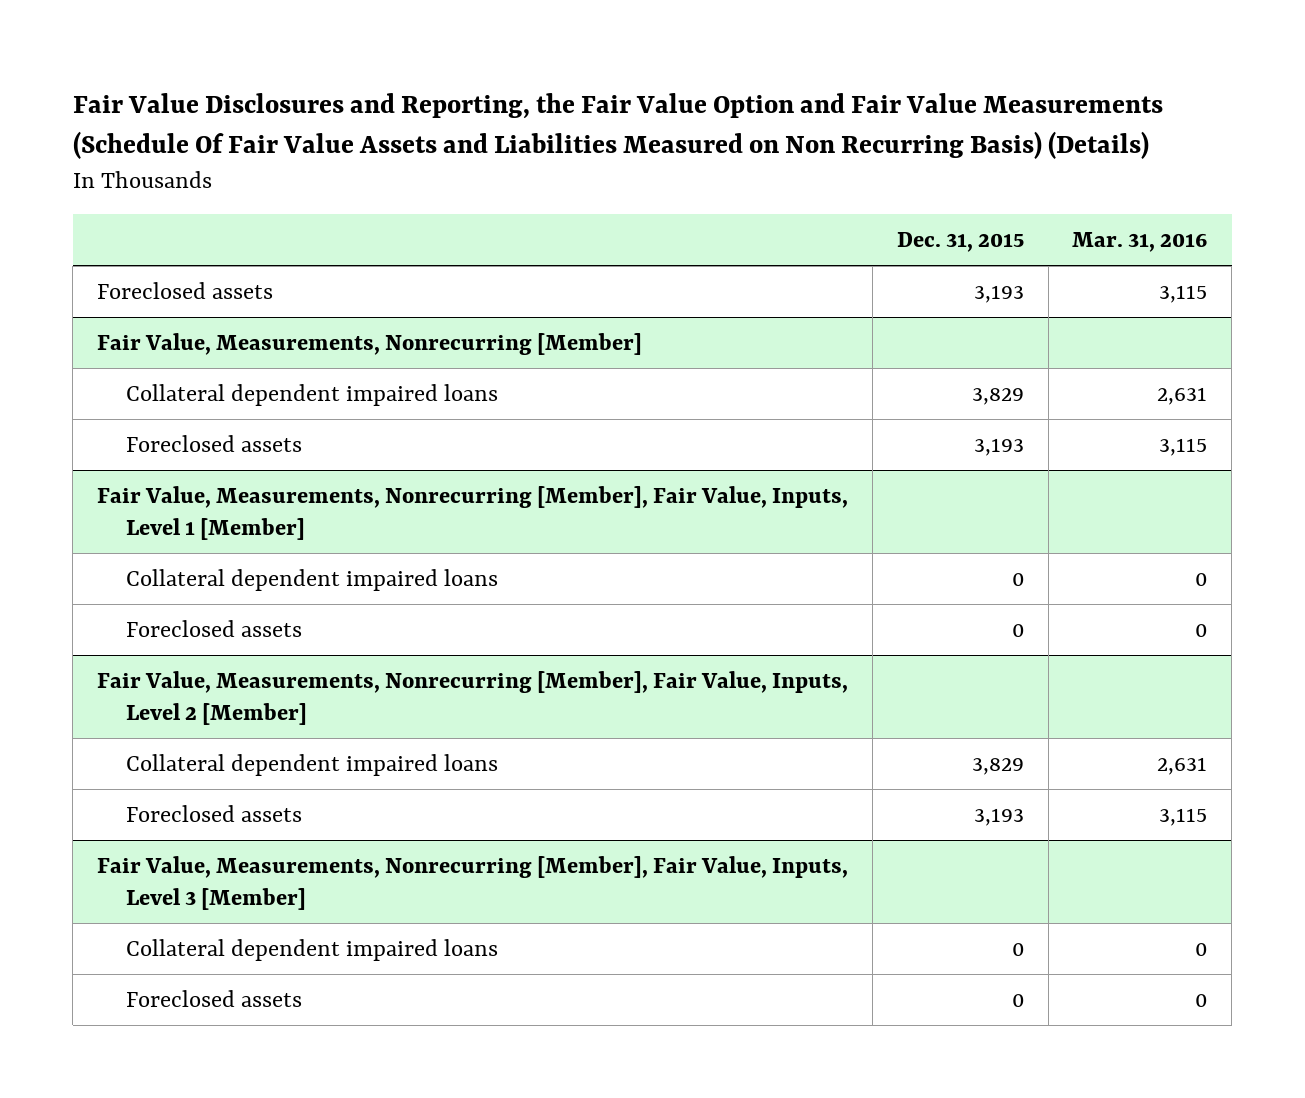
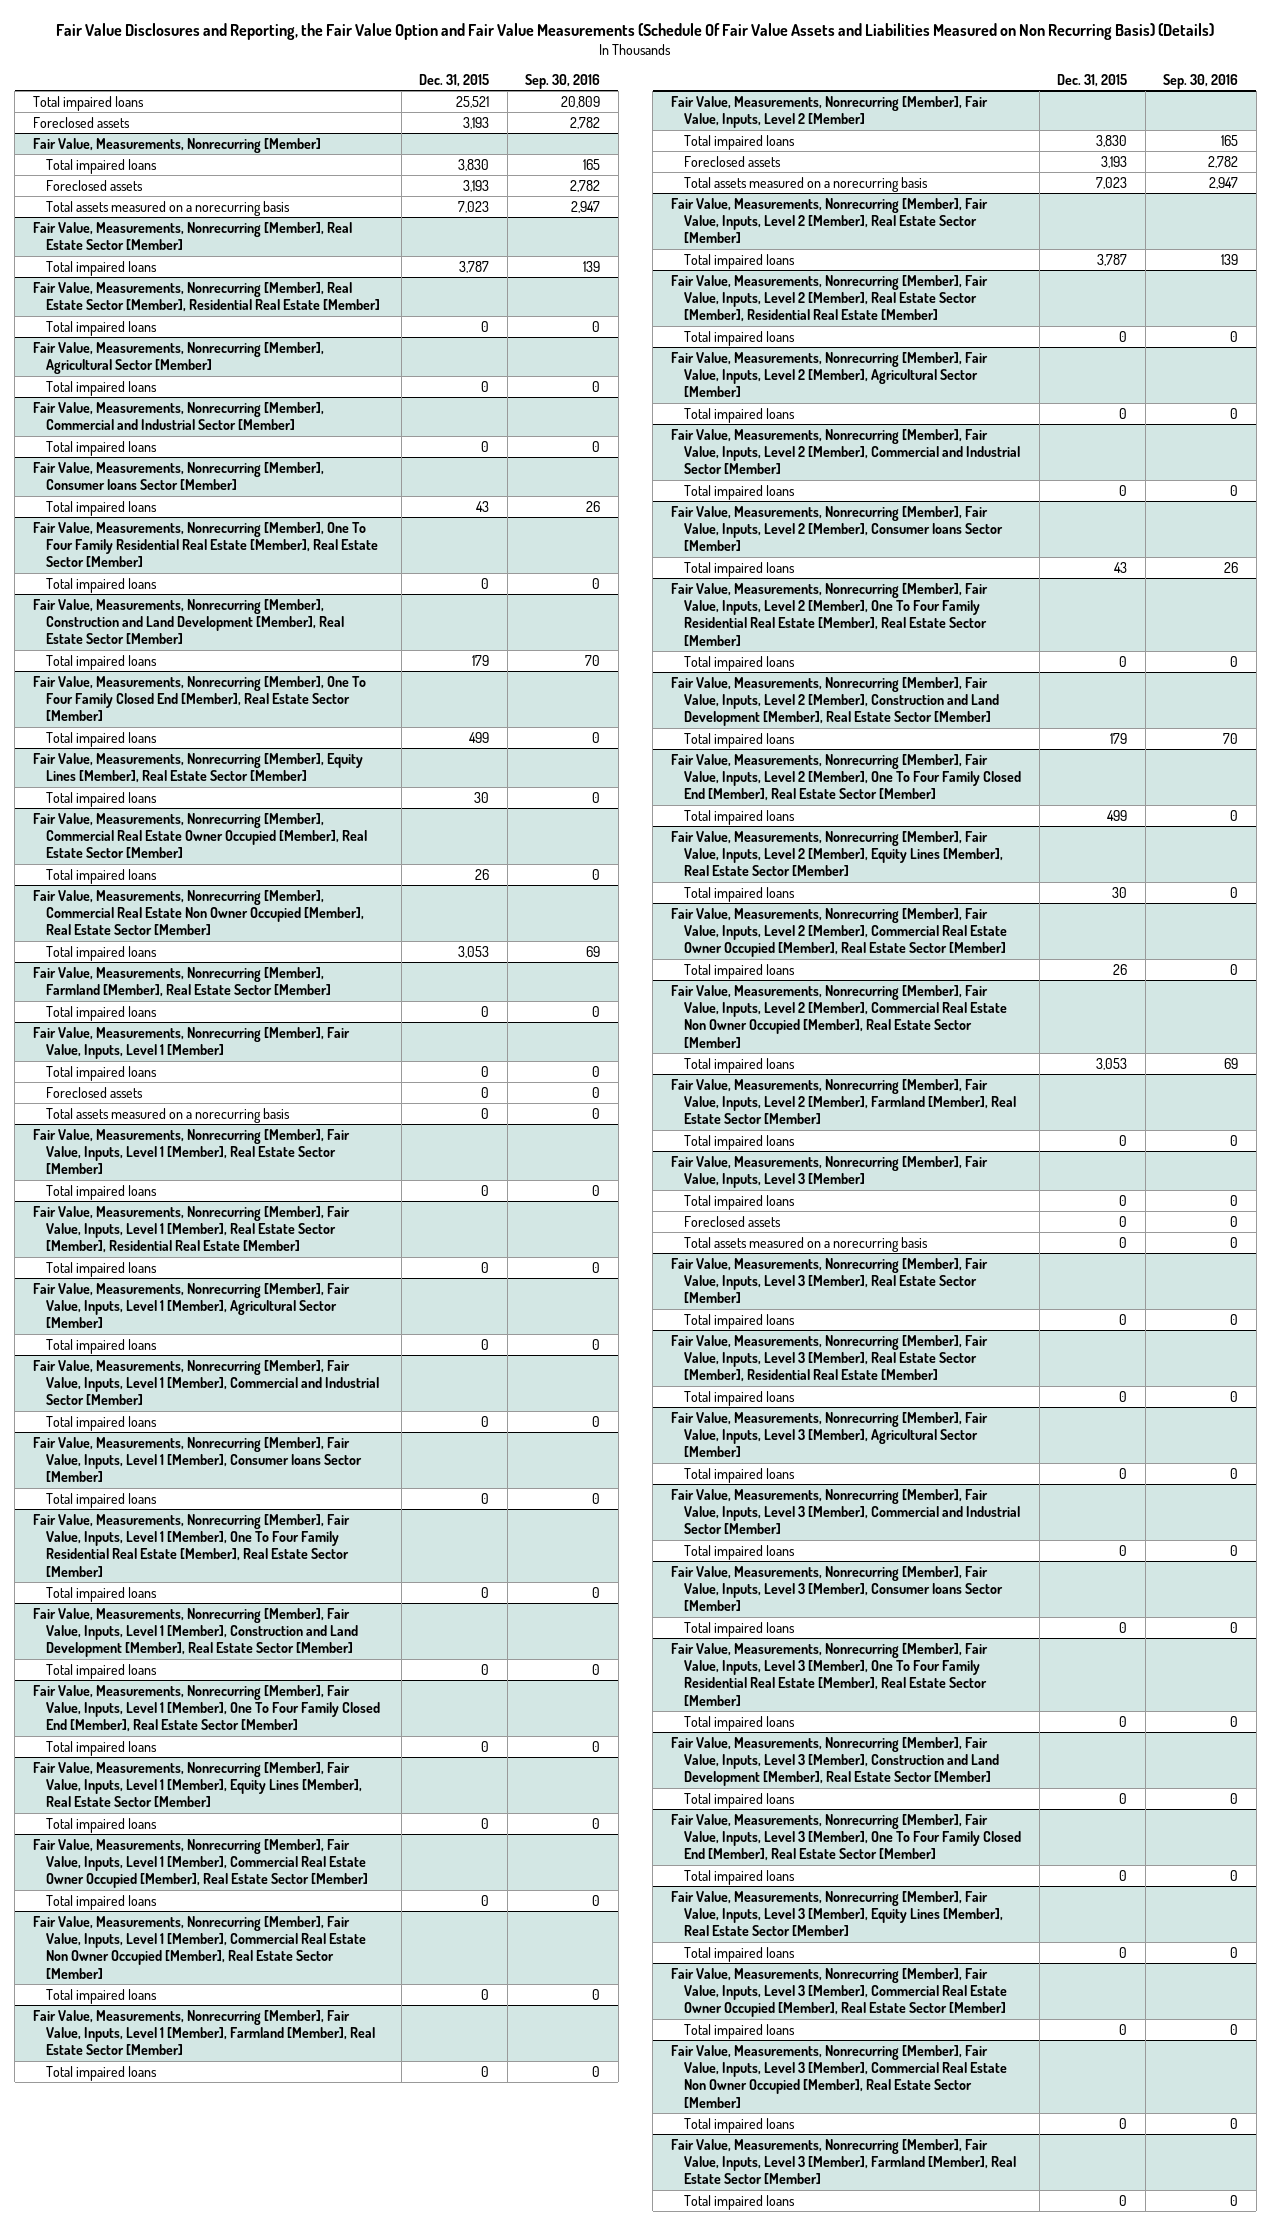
- | Dec. 31, 2015 | Mar. 31, 2016
+ | Dec. 31, 2015 | Sep. 30, 2016
+ Total impaired loans | 25,521 | 20,809
@ Fair Value, Measurements, Nonrecurring [Member]
- Collateral dependent impaired loans | 3,829 | 2,631
+ Total impaired loans | 3,830 | 165
+ Total assets measured on a norecurring basis | 7,023 | 2,947
+ Fair Value, Measurements, Nonrecurring [Member], Real Estate Sector [Member]
+ Total impaired loans | 3,787 | 139
+ Fair Value, Measurements, Nonrecurring [Member], Real Estate Sector [Member], Residential Real Estate [Member]
+ Total impaired loans | 0 | 0
+ Fair Value, Measurements, Nonrecurring [Member], Agricultural Sector [Member]
+ Total impaired loans | 0 | 0
+ Fair Value, Measurements, Nonrecurring [Member], Commercial and Industrial Sector [Member]
+ Total impaired loans | 0 | 0
+ Fair Value, Measurements, Nonrecurring [Member], Consumer loans Sector [Member]
+ Total impaired loans | 43 | 26
+ Fair Value, Measurements, Nonrecurring [Member], One To Four Family Residential Real Estate [Member], Real Estate Sector [Member]
+ Total impaired loans | 0 | 0
+ Fair Value, Measurements, Nonrecurring [Member], Construction and Land Development [Member], Real Estate Sector [Member]
+ Total impaired loans | 179 | 70
+ Fair Value, Measurements, Nonrecurring [Member], One To Four Family Closed End [Member], Real Estate Sector [Member]
+ Total impaired loans | 499 | 0
+ Fair Value, Measurements, Nonrecurring [Member], Equity Lines [Member], Real Estate Sector [Member]
+ Total impaired loans | 30 | 0
+ Fair Value, Measurements, Nonrecurring [Member], Commercial Real Estate Owner Occupied [Member], Real Estate Sector [Member]
+ Total impaired loans | 26 | 0
+ Fair Value, Measurements, Nonrecurring [Member], Commercial Real Estate Non Owner Occupied [Member], Real Estate Sector [Member]
+ Total impaired loans | 3,053 | 69
+ Fair Value, Measurements, Nonrecurring [Member], Farmland [Member], Real Estate Sector [Member]
+ Total impaired loans | 0 | 0
@ Fair Value, Measurements, Nonrecurring [Member], Fair Value, Inputs, Level 1 [Member]
- Collateral dependent impaired loans | 0 | 0
+ Total impaired loans | 0 | 0
+ Total assets measured on a norecurring basis | 0 | 0
+ Fair Value, Measurements, Nonrecurring [Member], Fair Value, Inputs, Level 1 [Member], Real Estate Sector [Member]
+ Total impaired loans | 0 | 0
+ Fair Value, Measurements, Nonrecurring [Member], Fair Value, Inputs, Level 1 [Member], Real Estate Sector [Member], Residential Real Estate [Member]
+ Total impaired loans | 0 | 0
+ Fair Value, Measurements, Nonrecurring [Member], Fair Value, Inputs, Level 1 [Member], Agricultural Sector [Member]
+ Total impaired loans | 0 | 0
+ Fair Value, Measurements, Nonrecurring [Member], Fair Value, Inputs, Level 1 [Member], Commercial and Industrial Sector [Member]
+ Total impaired loans | 0 | 0
+ Fair Value, Measurements, Nonrecurring [Member], Fair Value, Inputs, Level 1 [Member], Consumer loans Sector [Member]
+ Total impaired loans | 0 | 0
+ Fair Value, Measurements, Nonrecurring [Member], Fair Value, Inputs, Level 1 [Member], One To Four Family Residential Real Estate [Member], Real Estate Sector [Member]
+ Total impaired loans | 0 | 0
+ Fair Value, Measurements, Nonrecurring [Member], Fair Value, Inputs, Level 1 [Member], Construction and Land Development [Member], Real Estate Sector [Member]
+ Total impaired loans | 0 | 0
+ Fair Value, Measurements, Nonrecurring [Member], Fair Value, Inputs, Level 1 [Member], One To Four Family Closed End [Member], Real Estate Sector [Member]
+ Total impaired loans | 0 | 0
+ Fair Value, Measurements, Nonrecurring [Member], Fair Value, Inputs, Level 1 [Member], Equity Lines [Member], Real Estate Sector [Member]
+ Total impaired loans | 0 | 0
+ Fair Value, Measurements, Nonrecurring [Member], Fair Value, Inputs, Level 1 [Member], Commercial Real Estate Owner Occupied [Member], Real Estate Sector [Member]
+ Total impaired loans | 0 | 0
+ Fair Value, Measurements, Nonrecurring [Member], Fair Value, Inputs, Level 1 [Member], Commercial Real Estate Non Owner Occupied [Member], Real Estate Sector [Member]
+ Total impaired loans | 0 | 0
+ Fair Value, Measurements, Nonrecurring [Member], Fair Value, Inputs, Level 1 [Member], Farmland [Member], Real Estate Sector [Member]
+ Total impaired loans | 0 | 0
@ Fair Value, Measurements, Nonrecurring [Member], Fair Value, Inputs, Level 2 [Member]
- Collateral dependent impaired loans | 3,829 | 2,631
+ Total impaired loans | 3,830 | 165
+ Total assets measured on a norecurring basis | 7,023 | 2,947
+ Fair Value, Measurements, Nonrecurring [Member], Fair Value, Inputs, Level 2 [Member], Real Estate Sector [Member]
+ Total impaired loans | 3,787 | 139
+ Fair Value, Measurements, Nonrecurring [Member], Fair Value, Inputs, Level 2 [Member], Real Estate Sector [Member], Residential Real Estate [Member]
+ Total impaired loans | 0 | 0
+ Fair Value, Measurements, Nonrecurring [Member], Fair Value, Inputs, Level 2 [Member], Agricultural Sector [Member]
+ Total impaired loans | 0 | 0
+ Fair Value, Measurements, Nonrecurring [Member], Fair Value, Inputs, Level 2 [Member], Commercial and Industrial Sector [Member]
+ Total impaired loans | 0 | 0
+ Fair Value, Measurements, Nonrecurring [Member], Fair Value, Inputs, Level 2 [Member], Consumer loans Sector [Member]
+ Total impaired loans | 43 | 26
+ Fair Value, Measurements, Nonrecurring [Member], Fair Value, Inputs, Level 2 [Member], One To Four Family Residential Real Estate [Member], Real Estate Sector [Member]
+ Total impaired loans | 0 | 0
+ Fair Value, Measurements, Nonrecurring [Member], Fair Value, Inputs, Level 2 [Member], Construction and Land Development [Member], Real Estate Sector [Member]
+ Total impaired loans | 179 | 70
+ Fair Value, Measurements, Nonrecurring [Member], Fair Value, Inputs, Level 2 [Member], One To Four Family Closed End [Member], Real Estate Sector [Member]
+ Total impaired loans | 499 | 0
+ Fair Value, Measurements, Nonrecurring [Member], Fair Value, Inputs, Level 2 [Member], Equity Lines [Member], Real Estate Sector [Member]
+ Total impaired loans | 30 | 0
+ Fair Value, Measurements, Nonrecurring [Member], Fair Value, Inputs, Level 2 [Member], Commercial Real Estate Owner Occupied [Member], Real Estate Sector [Member]
+ Total impaired loans | 26 | 0
+ Fair Value, Measurements, Nonrecurring [Member], Fair Value, Inputs, Level 2 [Member], Commercial Real Estate Non Owner Occupied [Member], Real Estate Sector [Member]
+ Total impaired loans | 3,053 | 69
+ Fair Value, Measurements, Nonrecurring [Member], Fair Value, Inputs, Level 2 [Member], Farmland [Member], Real Estate Sector [Member]
+ Total impaired loans | 0 | 0
@ Fair Value, Measurements, Nonrecurring [Member], Fair Value, Inputs, Level 3 [Member]
- Collateral dependent impaired loans | 0 | 0
+ Total impaired loans | 0 | 0
+ Total assets measured on a norecurring basis | 0 | 0
+ Fair Value, Measurements, Nonrecurring [Member], Fair Value, Inputs, Level 3 [Member], Real Estate Sector [Member]
+ Total impaired loans | 0 | 0
+ Fair Value, Measurements, Nonrecurring [Member], Fair Value, Inputs, Level 3 [Member], Real Estate Sector [Member], Residential Real Estate [Member]
+ Total impaired loans | 0 | 0
+ Fair Value, Measurements, Nonrecurring [Member], Fair Value, Inputs, Level 3 [Member], Agricultural Sector [Member]
+ Total impaired loans | 0 | 0
+ Fair Value, Measurements, Nonrecurring [Member], Fair Value, Inputs, Level 3 [Member], Commercial and Industrial Sector [Member]
+ Total impaired loans | 0 | 0
+ Fair Value, Measurements, Nonrecurring [Member], Fair Value, Inputs, Level 3 [Member], Consumer loans Sector [Member]
+ Total impaired loans | 0 | 0
+ Fair Value, Measurements, Nonrecurring [Member], Fair Value, Inputs, Level 3 [Member], One To Four Family Residential Real Estate [Member], Real Estate Sector [Member]
+ Total impaired loans | 0 | 0
+ Fair Value, Measurements, Nonrecurring [Member], Fair Value, Inputs, Level 3 [Member], Construction and Land Development [Member], Real Estate Sector [Member]
+ Total impaired loans | 0 | 0
+ Fair Value, Measurements, Nonrecurring [Member], Fair Value, Inputs, Level 3 [Member], One To Four Family Closed End [Member], Real Estate Sector [Member]
+ Total impaired loans | 0 | 0
+ Fair Value, Measurements, Nonrecurring [Member], Fair Value, Inputs, Level 3 [Member], Equity Lines [Member], Real Estate Sector [Member]
+ Total impaired loans | 0 | 0
+ Fair Value, Measurements, Nonrecurring [Member], Fair Value, Inputs, Level 3 [Member], Commercial Real Estate Owner Occupied [Member], Real Estate Sector [Member]
+ Total impaired loans | 0 | 0
+ Fair Value, Measurements, Nonrecurring [Member], Fair Value, Inputs, Level 3 [Member], Commercial Real Estate Non Owner Occupied [Member], Real Estate Sector [Member]
+ Total impaired loans | 0 | 0
+ Fair Value, Measurements, Nonrecurring [Member], Fair Value, Inputs, Level 3 [Member], Farmland [Member], Real Estate Sector [Member]
+ Total impaired loans | 0 | 0

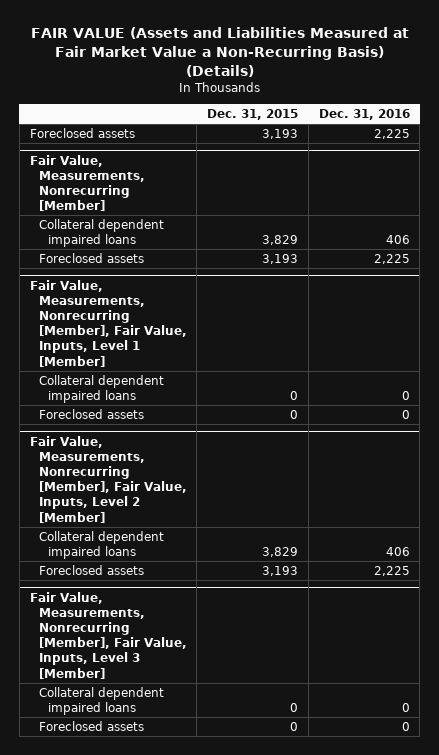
- Fair Value Disclosures and Reporting, the Fair Value Option and Fair Value Measurements (Schedule Of Fair Value Assets and Liabilities Measured on Non Recurring Basis) (Details)
+ FAIR VALUE (Assets and Liabilities Measured at Fair Market Value a Non-Recurring Basis) (Details)
- | Dec. 31, 2015 | Sep. 30, 2016
+ | Dec. 31, 2015 | Dec. 31, 2016
- Total impaired loans | 25,521 | 20,809
@ Fair Value, Measurements, Nonrecurring [Member]
- Total impaired loans | 3,830 | 165
+ Collateral dependent impaired loans | 3,829 | 406
- Total assets measured on a norecurring basis | 7,023 | 2,947
- Fair Value, Measurements, Nonrecurring [Member], Real Estate Sector [Member]
- Total impaired loans | 3,787 | 139
- Fair Value, Measurements, Nonrecurring [Member], Real Estate Sector [Member], Residential Real Estate [Member]
- Total impaired loans | 0 | 0
- Fair Value, Measurements, Nonrecurring [Member], Agricultural Sector [Member]
- Total impaired loans | 0 | 0
- Fair Value, Measurements, Nonrecurring [Member], Commercial and Industrial Sector [Member]
- Total impaired loans | 0 | 0
- Fair Value, Measurements, Nonrecurring [Member], Consumer loans Sector [Member]
- Total impaired loans | 43 | 26
- Fair Value, Measurements, Nonrecurring [Member], One To Four Family Residential Real Estate [Member], Real Estate Sector [Member]
- Total impaired loans | 0 | 0
- Fair Value, Measurements, Nonrecurring [Member], Construction and Land Development [Member], Real Estate Sector [Member]
- Total impaired loans | 179 | 70
- Fair Value, Measurements, Nonrecurring [Member], One To Four Family Closed End [Member], Real Estate Sector [Member]
- Total impaired loans | 499 | 0
- Fair Value, Measurements, Nonrecurring [Member], Equity Lines [Member], Real Estate Sector [Member]
- Total impaired loans | 30 | 0
- Fair Value, Measurements, Nonrecurring [Member], Commercial Real Estate Owner Occupied [Member], Real Estate Sector [Member]
- Total impaired loans | 26 | 0
- Fair Value, Measurements, Nonrecurring [Member], Commercial Real Estate Non Owner Occupied [Member], Real Estate Sector [Member]
- Total impaired loans | 3,053 | 69
- Fair Value, Measurements, Nonrecurring [Member], Farmland [Member], Real Estate Sector [Member]
- Total impaired loans | 0 | 0
@ Fair Value, Measurements, Nonrecurring [Member], Fair Value, Inputs, Level 1 [Member]
- Total impaired loans | 0 | 0
+ Collateral dependent impaired loans | 0 | 0
- Total assets measured on a norecurring basis | 0 | 0
- Fair Value, Measurements, Nonrecurring [Member], Fair Value, Inputs, Level 1 [Member], Real Estate Sector [Member]
- Total impaired loans | 0 | 0
- Fair Value, Measurements, Nonrecurring [Member], Fair Value, Inputs, Level 1 [Member], Real Estate Sector [Member], Residential Real Estate [Member]
- Total impaired loans | 0 | 0
- Fair Value, Measurements, Nonrecurring [Member], Fair Value, Inputs, Level 1 [Member], Agricultural Sector [Member]
- Total impaired loans | 0 | 0
- Fair Value, Measurements, Nonrecurring [Member], Fair Value, Inputs, Level 1 [Member], Commercial and Industrial Sector [Member]
- Total impaired loans | 0 | 0
- Fair Value, Measurements, Nonrecurring [Member], Fair Value, Inputs, Level 1 [Member], Consumer loans Sector [Member]
- Total impaired loans | 0 | 0
- Fair Value, Measurements, Nonrecurring [Member], Fair Value, Inputs, Level 1 [Member], One To Four Family Residential Real Estate [Member], Real Estate Sector [Member]
- Total impaired loans | 0 | 0
- Fair Value, Measurements, Nonrecurring [Member], Fair Value, Inputs, Level 1 [Member], Construction and Land Development [Member], Real Estate Sector [Member]
- Total impaired loans | 0 | 0
- Fair Value, Measurements, Nonrecurring [Member], Fair Value, Inputs, Level 1 [Member], One To Four Family Closed End [Member], Real Estate Sector [Member]
- Total impaired loans | 0 | 0
- Fair Value, Measurements, Nonrecurring [Member], Fair Value, Inputs, Level 1 [Member], Equity Lines [Member], Real Estate Sector [Member]
- Total impaired loans | 0 | 0
- Fair Value, Measurements, Nonrecurring [Member], Fair Value, Inputs, Level 1 [Member], Commercial Real Estate Owner Occupied [Member], Real Estate Sector [Member]
- Total impaired loans | 0 | 0
- Fair Value, Measurements, Nonrecurring [Member], Fair Value, Inputs, Level 1 [Member], Commercial Real Estate Non Owner Occupied [Member], Real Estate Sector [Member]
- Total impaired loans | 0 | 0
- Fair Value, Measurements, Nonrecurring [Member], Fair Value, Inputs, Level 1 [Member], Farmland [Member], Real Estate Sector [Member]
- Total impaired loans | 0 | 0
@ Fair Value, Measurements, Nonrecurring [Member], Fair Value, Inputs, Level 2 [Member]
- Total impaired loans | 3,830 | 165
+ Collateral dependent impaired loans | 3,829 | 406
- Total assets measured on a norecurring basis | 7,023 | 2,947
- Fair Value, Measurements, Nonrecurring [Member], Fair Value, Inputs, Level 2 [Member], Real Estate Sector [Member]
- Total impaired loans | 3,787 | 139
- Fair Value, Measurements, Nonrecurring [Member], Fair Value, Inputs, Level 2 [Member], Real Estate Sector [Member], Residential Real Estate [Member]
- Total impaired loans | 0 | 0
- Fair Value, Measurements, Nonrecurring [Member], Fair Value, Inputs, Level 2 [Member], Agricultural Sector [Member]
- Total impaired loans | 0 | 0
- Fair Value, Measurements, Nonrecurring [Member], Fair Value, Inputs, Level 2 [Member], Commercial and Industrial Sector [Member]
- Total impaired loans | 0 | 0
- Fair Value, Measurements, Nonrecurring [Member], Fair Value, Inputs, Level 2 [Member], Consumer loans Sector [Member]
- Total impaired loans | 43 | 26
- Fair Value, Measurements, Nonrecurring [Member], Fair Value, Inputs, Level 2 [Member], One To Four Family Residential Real Estate [Member], Real Estate Sector [Member]
- Total impaired loans | 0 | 0
- Fair Value, Measurements, Nonrecurring [Member], Fair Value, Inputs, Level 2 [Member], Construction and Land Development [Member], Real Estate Sector [Member]
- Total impaired loans | 179 | 70
- Fair Value, Measurements, Nonrecurring [Member], Fair Value, Inputs, Level 2 [Member], One To Four Family Closed End [Member], Real Estate Sector [Member]
- Total impaired loans | 499 | 0
- Fair Value, Measurements, Nonrecurring [Member], Fair Value, Inputs, Level 2 [Member], Equity Lines [Member], Real Estate Sector [Member]
- Total impaired loans | 30 | 0
- Fair Value, Measurements, Nonrecurring [Member], Fair Value, Inputs, Level 2 [Member], Commercial Real Estate Owner Occupied [Member], Real Estate Sector [Member]
- Total impaired loans | 26 | 0
- Fair Value, Measurements, Nonrecurring [Member], Fair Value, Inputs, Level 2 [Member], Commercial Real Estate Non Owner Occupied [Member], Real Estate Sector [Member]
- Total impaired loans | 3,053 | 69
- Fair Value, Measurements, Nonrecurring [Member], Fair Value, Inputs, Level 2 [Member], Farmland [Member], Real Estate Sector [Member]
- Total impaired loans | 0 | 0
@ Fair Value, Measurements, Nonrecurring [Member], Fair Value, Inputs, Level 3 [Member]
- Total impaired loans | 0 | 0
+ Collateral dependent impaired loans | 0 | 0
- Total assets measured on a norecurring basis | 0 | 0
- Fair Value, Measurements, Nonrecurring [Member], Fair Value, Inputs, Level 3 [Member], Real Estate Sector [Member]
- Total impaired loans | 0 | 0
- Fair Value, Measurements, Nonrecurring [Member], Fair Value, Inputs, Level 3 [Member], Real Estate Sector [Member], Residential Real Estate [Member]
- Total impaired loans | 0 | 0
- Fair Value, Measurements, Nonrecurring [Member], Fair Value, Inputs, Level 3 [Member], Agricultural Sector [Member]
- Total impaired loans | 0 | 0
- Fair Value, Measurements, Nonrecurring [Member], Fair Value, Inputs, Level 3 [Member], Commercial and Industrial Sector [Member]
- Total impaired loans | 0 | 0
- Fair Value, Measurements, Nonrecurring [Member], Fair Value, Inputs, Level 3 [Member], Consumer loans Sector [Member]
- Total impaired loans | 0 | 0
- Fair Value, Measurements, Nonrecurring [Member], Fair Value, Inputs, Level 3 [Member], One To Four Family Residential Real Estate [Member], Real Estate Sector [Member]
- Total impaired loans | 0 | 0
- Fair Value, Measurements, Nonrecurring [Member], Fair Value, Inputs, Level 3 [Member], Construction and Land Development [Member], Real Estate Sector [Member]
- Total impaired loans | 0 | 0
- Fair Value, Measurements, Nonrecurring [Member], Fair Value, Inputs, Level 3 [Member], One To Four Family Closed End [Member], Real Estate Sector [Member]
- Total impaired loans | 0 | 0
- Fair Value, Measurements, Nonrecurring [Member], Fair Value, Inputs, Level 3 [Member], Equity Lines [Member], Real Estate Sector [Member]
- Total impaired loans | 0 | 0
- Fair Value, Measurements, Nonrecurring [Member], Fair Value, Inputs, Level 3 [Member], Commercial Real Estate Owner Occupied [Member], Real Estate Sector [Member]
- Total impaired loans | 0 | 0
- Fair Value, Measurements, Nonrecurring [Member], Fair Value, Inputs, Level 3 [Member], Commercial Real Estate Non Owner Occupied [Member], Real Estate Sector [Member]
- Total impaired loans | 0 | 0
- Fair Value, Measurements, Nonrecurring [Member], Fair Value, Inputs, Level 3 [Member], Farmland [Member], Real Estate Sector [Member]
- Total impaired loans | 0 | 0

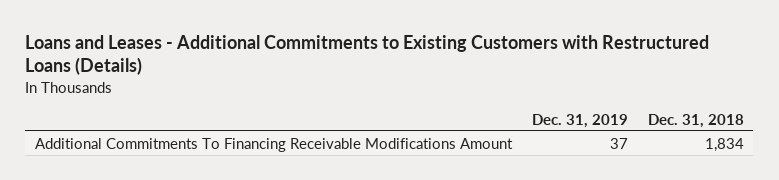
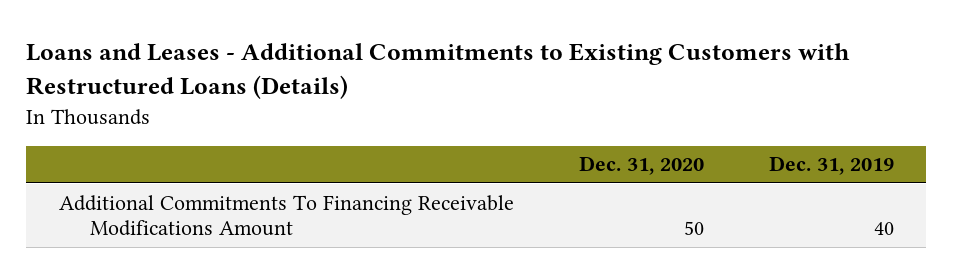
- | Dec. 31, 2019 | Dec. 31, 2018
+ | Dec. 31, 2020 | Dec. 31, 2019
- Additional Commitments To Financing Receivable Modifications Amount | 37 | 1,834
+ Additional Commitments To Financing Receivable Modifications Amount | 50 | 40

